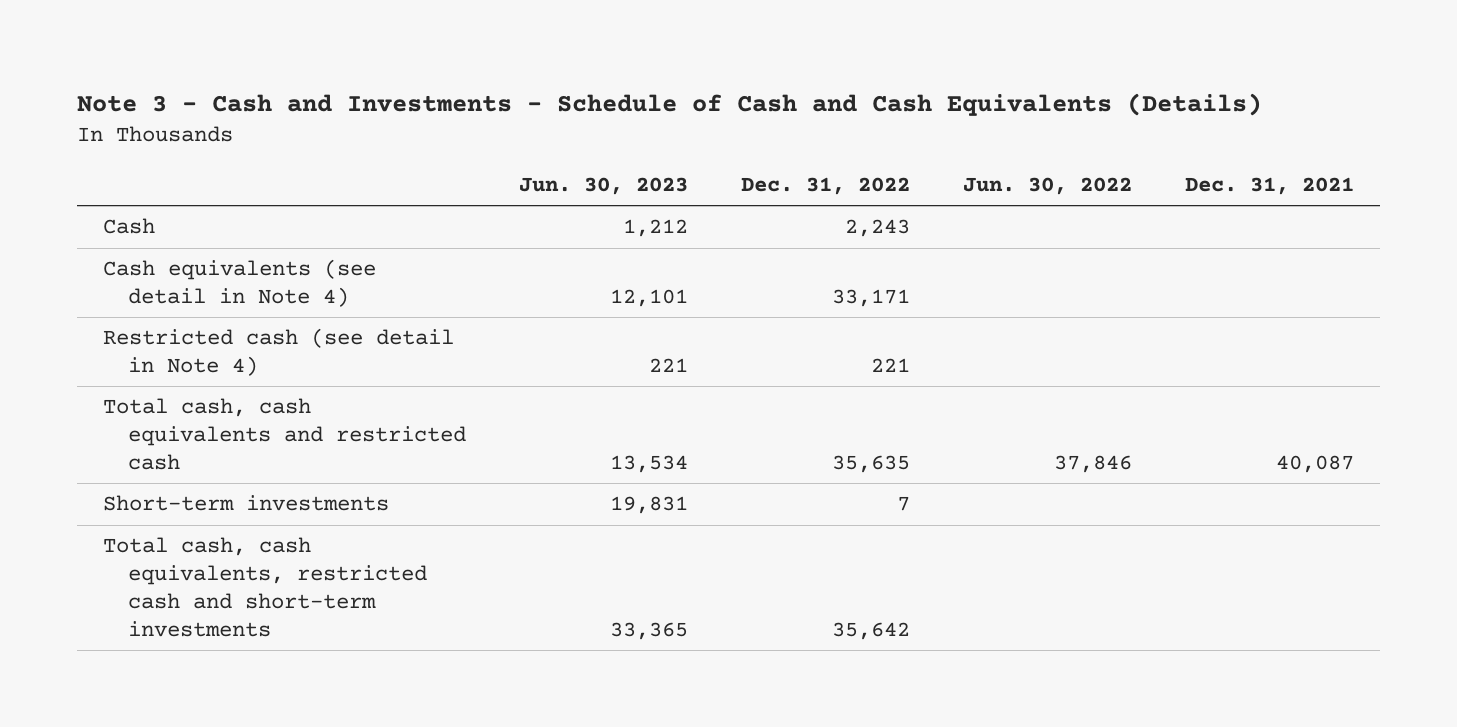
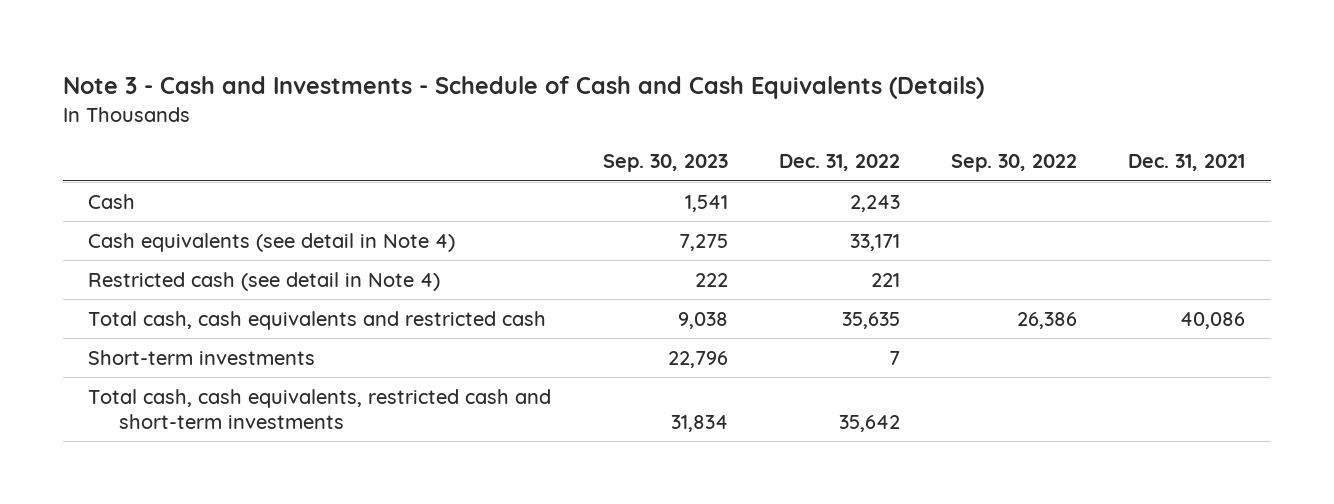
- | Jun. 30, 2023 | Dec. 31, 2022 | Jun. 30, 2022 | Dec. 31, 2021
+ | Sep. 30, 2023 | Dec. 31, 2022 | Sep. 30, 2022 | Dec. 31, 2021
- Total cash, cash equivalents and restricted cash | 13,534 | 35,635 | 37,846 | 40,087
+ Total cash, cash equivalents and restricted cash | 9,038 | 35,635 | 26,386 | 40,086

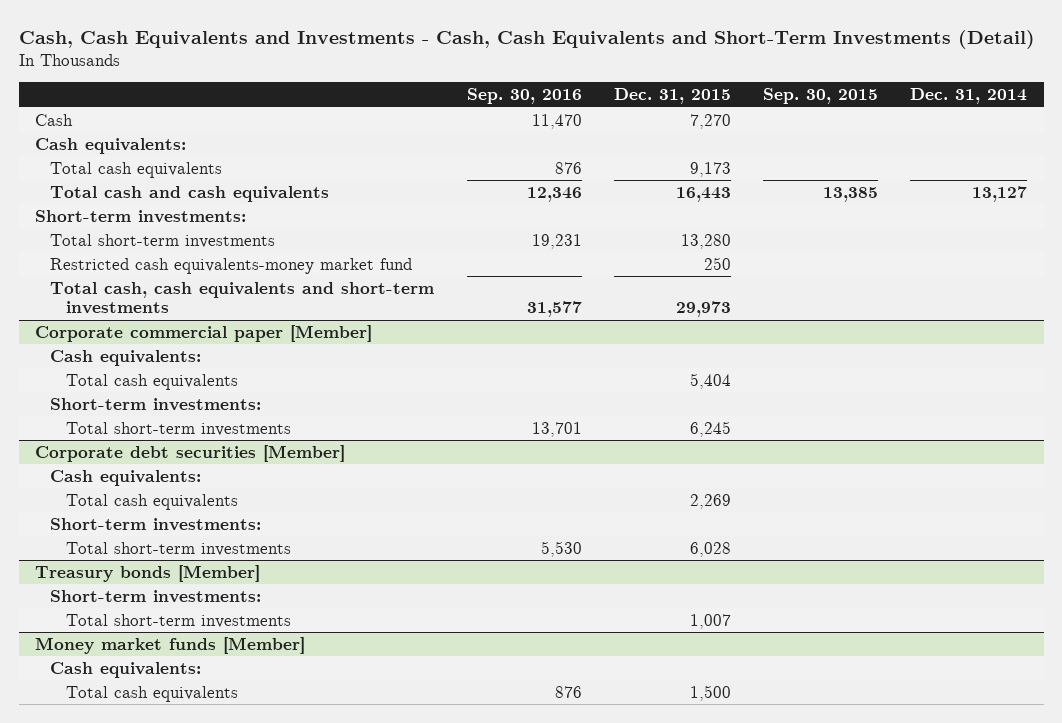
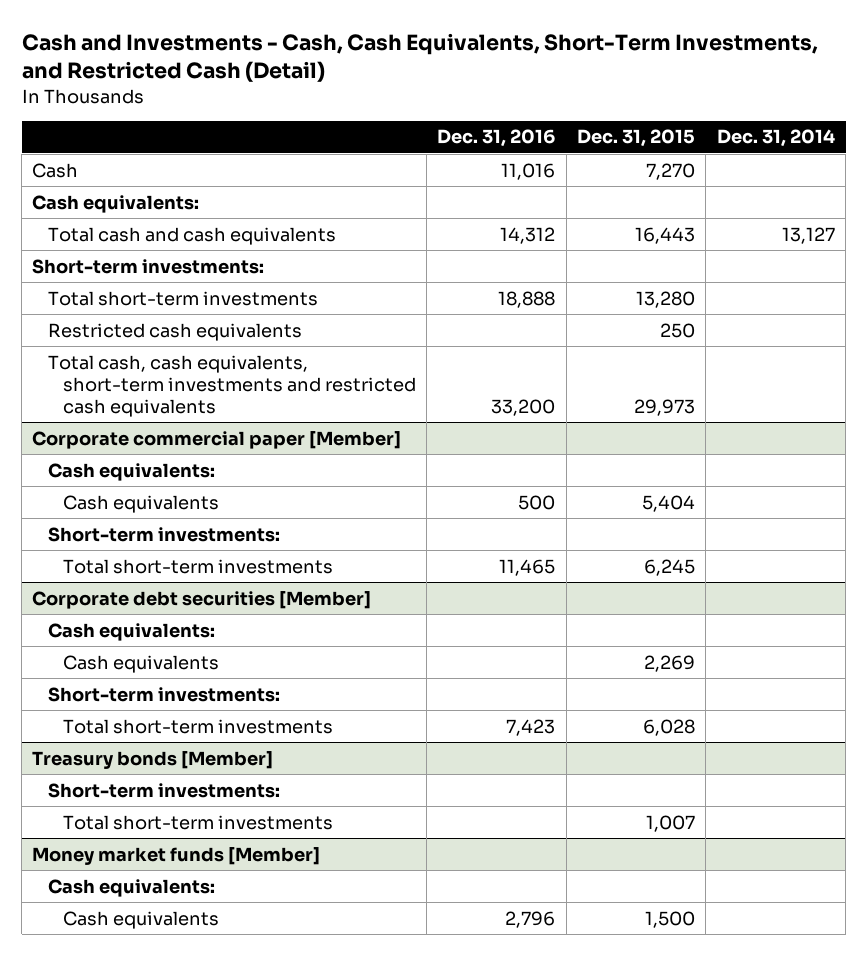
- Cash, Cash Equivalents and Investments - Cash, Cash Equivalents and Short-Term Investments (Detail)
+ Cash and Investments - Cash, Cash Equivalents, Short-Term Investments, and Restricted Cash (Detail)
- | Sep. 30, 2016 | Dec. 31, 2015 | Sep. 30, 2015 | Dec. 31, 2014
+ | Dec. 31, 2016 | Dec. 31, 2015 | Dec. 31, 2014
- Total cash equivalents | 876 | 9,173 | |
- Restricted cash equivalents-money market fund | | 250 | |
- Total cash, cash equivalents and short-term investments | 31,577 | 29,973 | |
+ Restricted cash equivalents | | 250 |
+ Total cash, cash equivalents, short-term investments and restricted cash equivalents | 33,200 | 29,973 |
@ Corporate commercial paper [Member]
- Total cash equivalents | | 5,404 | |
+ Cash equivalents | 500 | 5,404 |
@ Corporate debt securities [Member]
- Total cash equivalents | | 2,269 | |
+ Cash equivalents | | 2,269 |
@ Money market funds [Member]
- Total cash equivalents | 876 | 1,500 | |
+ Cash equivalents | 2,796 | 1,500 |

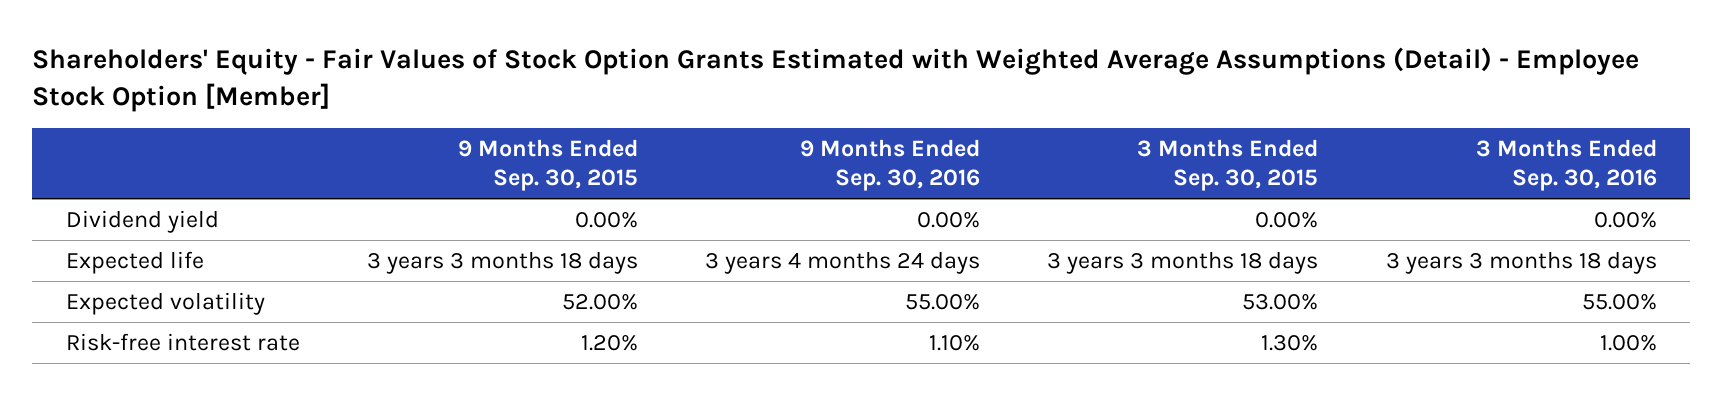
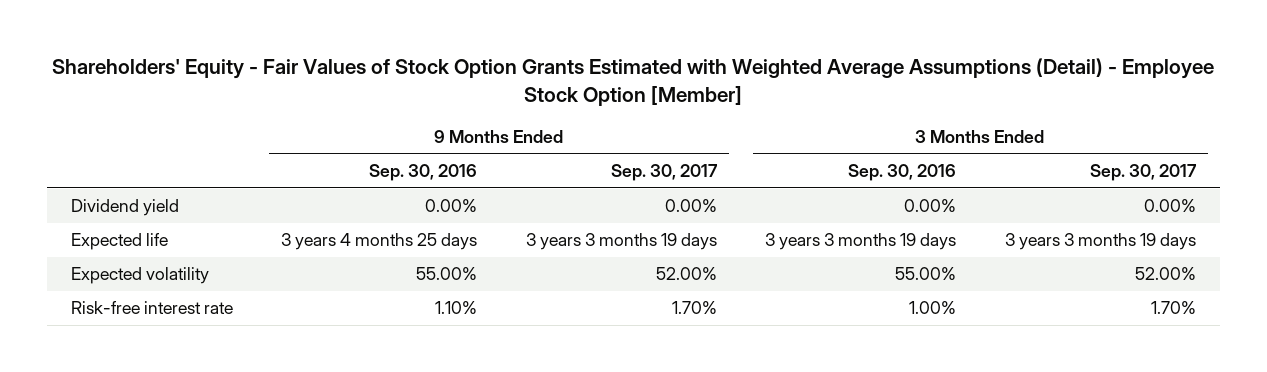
- | 9 Months Ended Sep. 30, 2015 | 9 Months Ended Sep. 30, 2016 | 3 Months Ended Sep. 30, 2015 | 3 Months Ended Sep. 30, 2016
+ | 9 Months Ended Sep. 30, 2016 | 9 Months Ended Sep. 30, 2017 | 3 Months Ended Sep. 30, 2016 | 3 Months Ended Sep. 30, 2017
- Expected life | 3 years 3 months 18 days | 3 years 4 months 24 days | 3 years 3 months 18 days | 3 years 3 months 18 days
+ Expected life | 3 years 4 months 25 days | 3 years 3 months 19 days | 3 years 3 months 19 days | 3 years 3 months 19 days

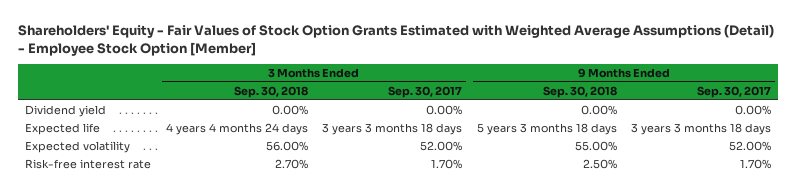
- | 9 Months Ended Sep. 30, 2016 | 9 Months Ended Sep. 30, 2017 | 3 Months Ended Sep. 30, 2016 | 3 Months Ended Sep. 30, 2017
+ | 3 Months Ended Sep. 30, 2018 | 3 Months Ended Sep. 30, 2017 | 9 Months Ended Sep. 30, 2018 | 9 Months Ended Sep. 30, 2017
- Expected life | 3 years 4 months 25 days | 3 years 3 months 19 days | 3 years 3 months 19 days | 3 years 3 months 19 days
+ Expected life | 4 years 4 months 24 days | 3 years 3 months 18 days | 5 years 3 months 18 days | 3 years 3 months 18 days

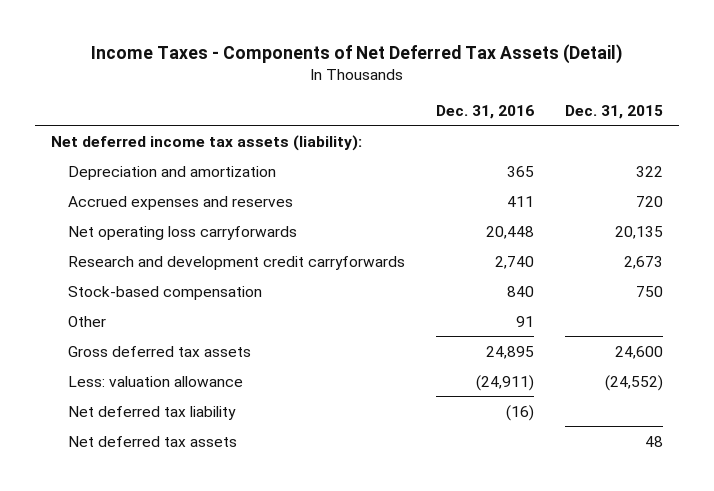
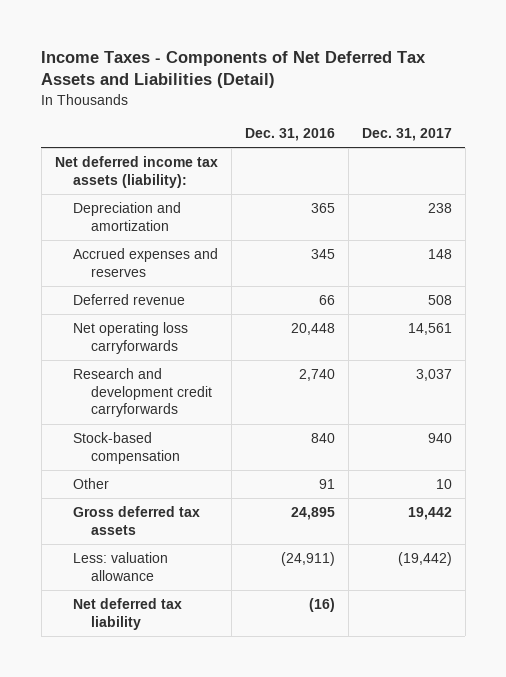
- Income Taxes - Components of Net Deferred Tax Assets (Detail)
+ Income Taxes - Components of Net Deferred Tax Assets and Liabilities (Detail)
- | Dec. 31, 2016 | Dec. 31, 2015
+ | Dec. 31, 2016 | Dec. 31, 2017
- Accrued expenses and reserves | 411 | 720
+ Accrued expenses and reserves | 345 | 148
+ Deferred revenue | 66 | 508
- Net deferred tax assets | | 48

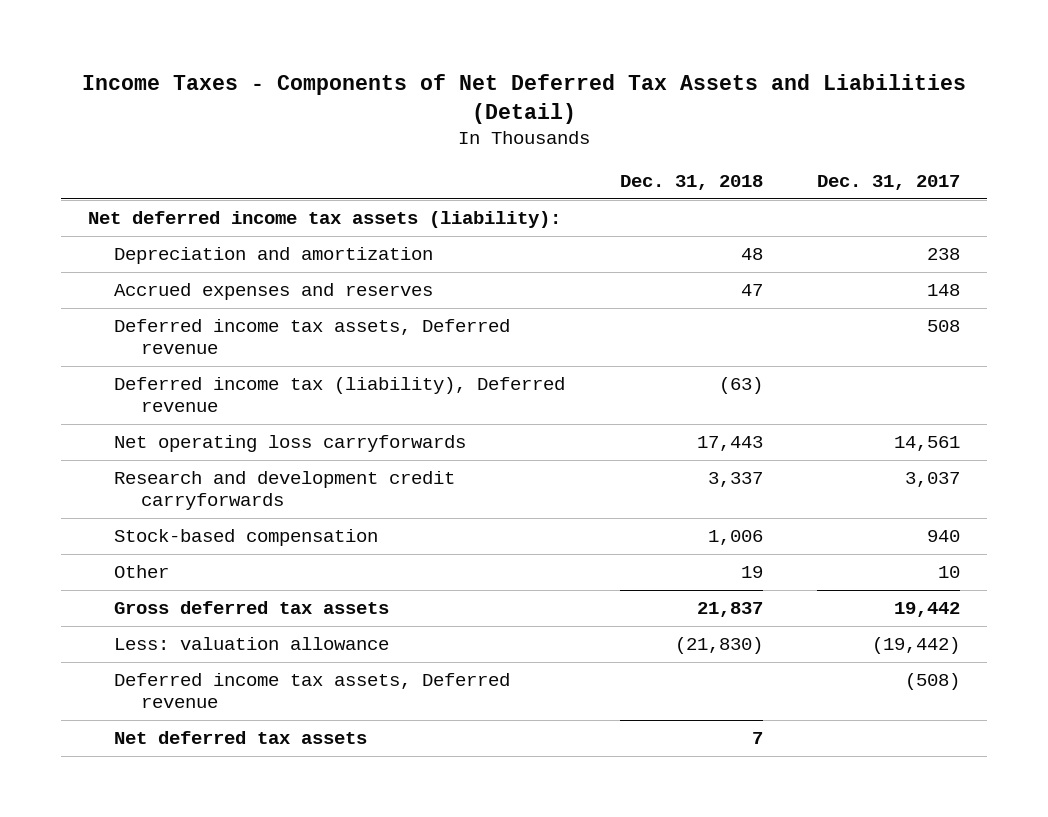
- | Dec. 31, 2016 | Dec. 31, 2017
+ | Dec. 31, 2018 | Dec. 31, 2017
- Deferred revenue | 66 | 508
+ Deferred income tax assets, Deferred revenue | | 508
+ Deferred income tax (liability), Deferred revenue | (63) |
- Net deferred tax liability | (16) |
+ Deferred income tax assets, Deferred revenue | | (508)
+ Net deferred tax assets | 7 |

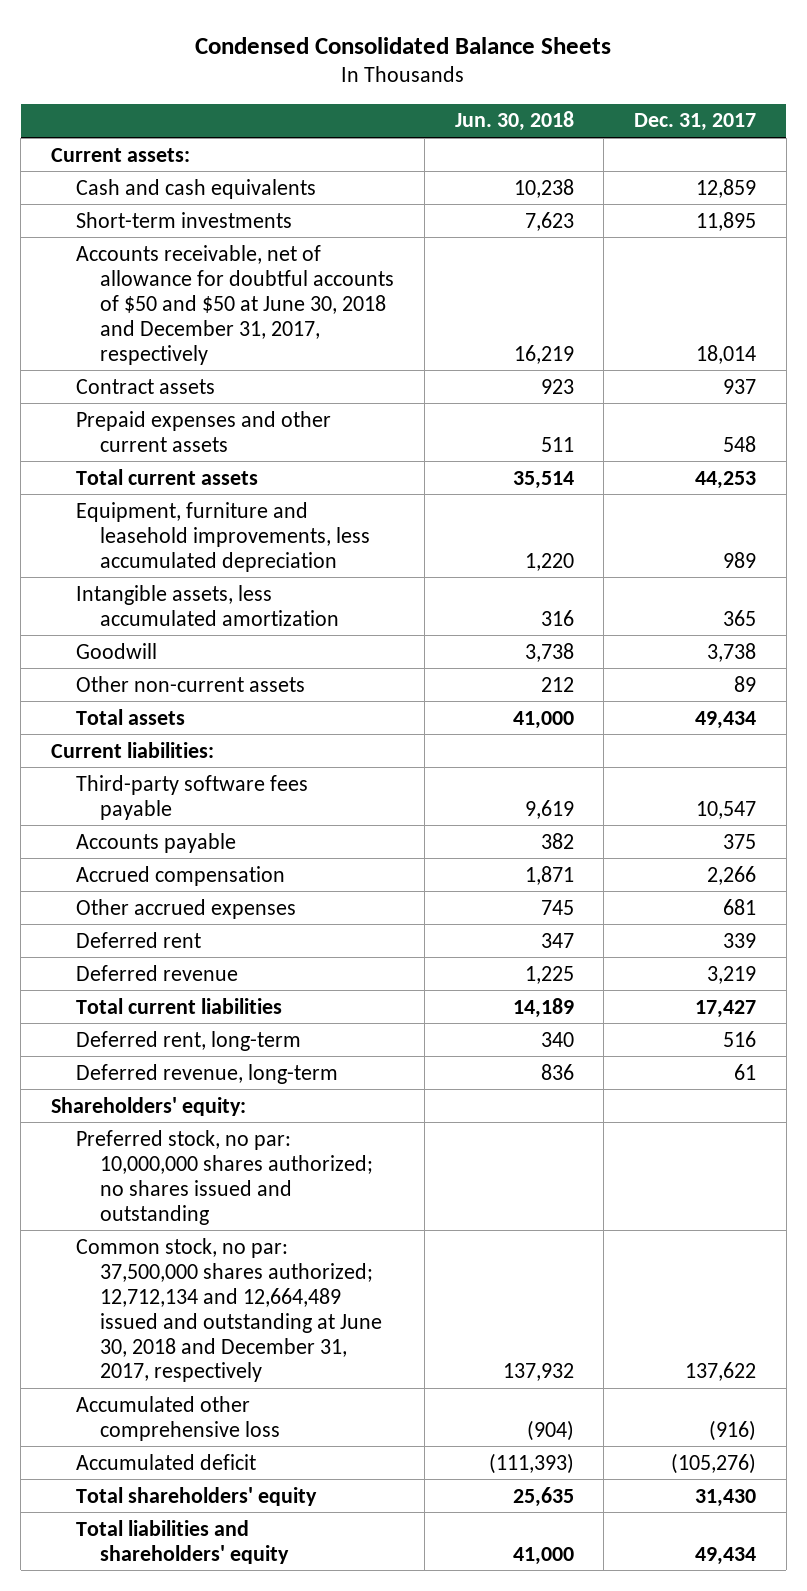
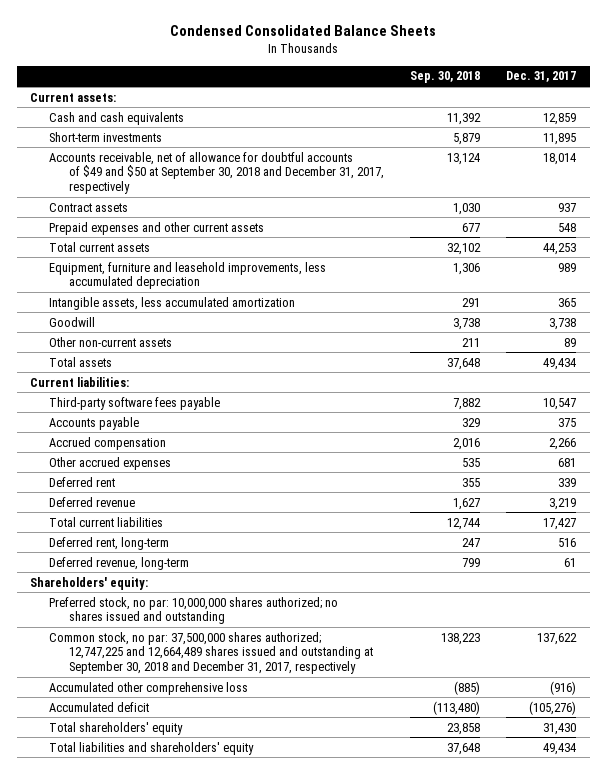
- | Jun. 30, 2018 | Dec. 31, 2017
+ | Sep. 30, 2018 | Dec. 31, 2017
- Accounts receivable, net of allowance for doubtful accounts of $50 and $50 at June 30, 2018 and December 31, 2017, respectively | 16,219 | 18,014
+ Accounts receivable, net of allowance for doubtful accounts of $49 and $50 at September 30, 2018 and December 31, 2017, respectively | 13,124 | 18,014
- Common stock, no par: 37,500,000 shares authorized; 12,712,134 and 12,664,489 issued and outstanding at June 30, 2018 and December 31, 2017, respectively | 137,932 | 137,622
+ Common stock, no par: 37,500,000 shares authorized; 12,747,225 and 12,664,489 shares issued and outstanding at September 30, 2018 and December 31, 2017, respectively | 138,223 | 137,622

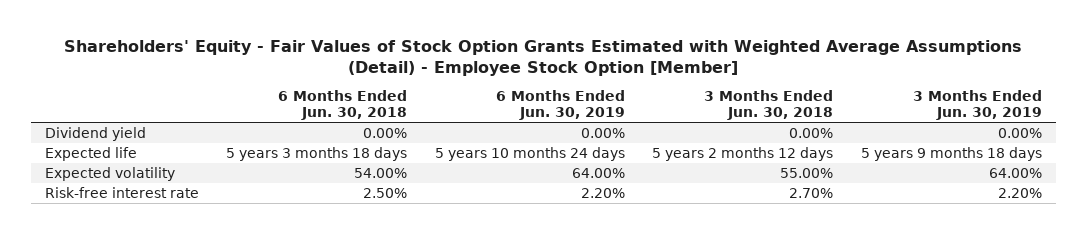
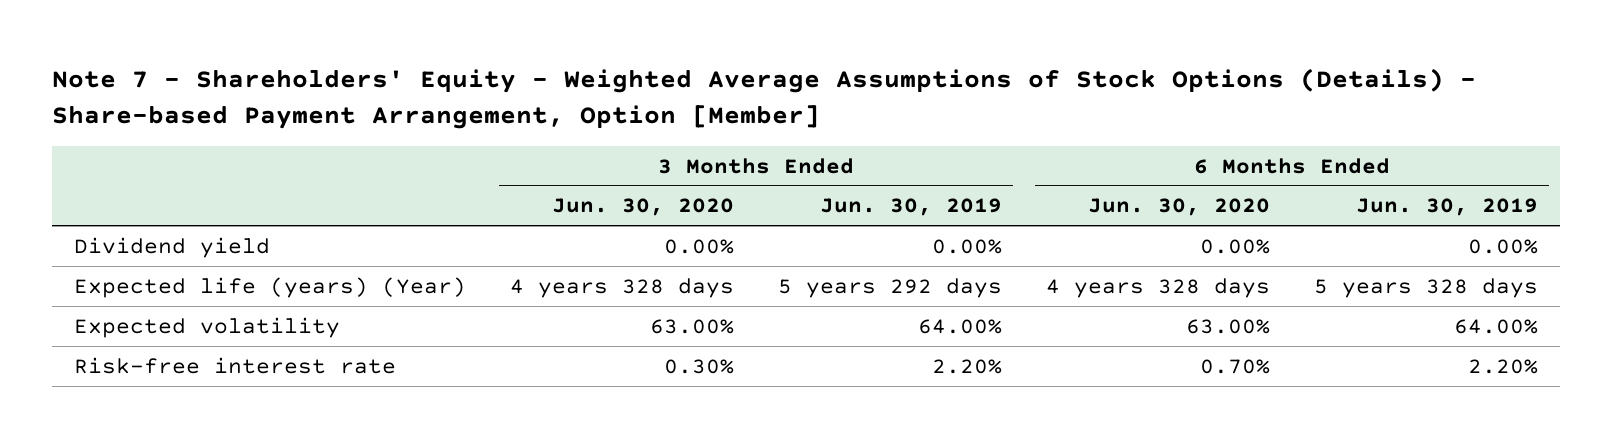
- Shareholders' Equity - Fair Values of Stock Option Grants Estimated with Weighted Average Assumptions (Detail) - Employee Stock Option [Member]
+ Note 7 - Shareholders' Equity - Weighted Average Assumptions of Stock Options (Details) - Share-based Payment Arrangement, Option [Member]
- | 6 Months Ended Jun. 30, 2018 | 6 Months Ended Jun. 30, 2019 | 3 Months Ended Jun. 30, 2018 | 3 Months Ended Jun. 30, 2019
+ | 3 Months Ended Jun. 30, 2020 | 3 Months Ended Jun. 30, 2019 | 6 Months Ended Jun. 30, 2020 | 6 Months Ended Jun. 30, 2019
- Expected life | 5 years 3 months 18 days | 5 years 10 months 24 days | 5 years 2 months 12 days | 5 years 9 months 18 days
+ Expected life (years) (Year) | 4 years 328 days | 5 years 292 days | 4 years 328 days | 5 years 328 days

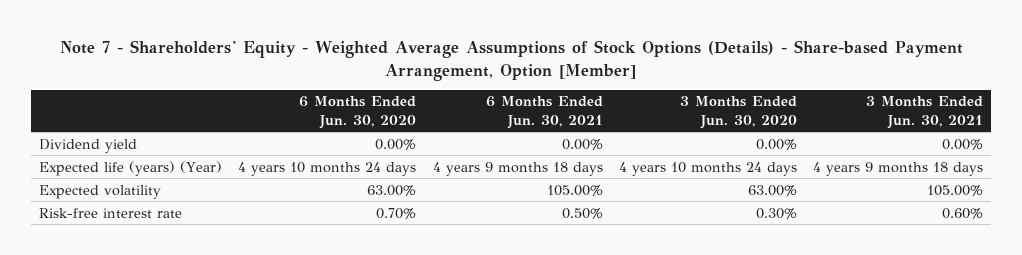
- | 3 Months Ended Jun. 30, 2020 | 3 Months Ended Jun. 30, 2019 | 6 Months Ended Jun. 30, 2020 | 6 Months Ended Jun. 30, 2019
+ | 6 Months Ended Jun. 30, 2020 | 6 Months Ended Jun. 30, 2021 | 3 Months Ended Jun. 30, 2020 | 3 Months Ended Jun. 30, 2021
- Expected life (years) (Year) | 4 years 328 days | 5 years 292 days | 4 years 328 days | 5 years 328 days
+ Expected life (years) (Year) | 4 years 10 months 24 days | 4 years 9 months 18 days | 4 years 10 months 24 days | 4 years 9 months 18 days

